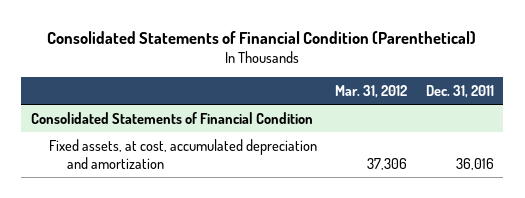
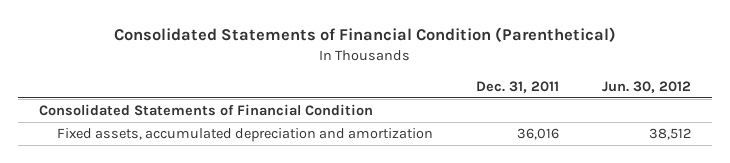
- | Mar. 31, 2012 | Dec. 31, 2011
+ | Dec. 31, 2011 | Jun. 30, 2012
- Fixed assets, at cost, accumulated depreciation and amortization | 37,306 | 36,016
+ Fixed assets, accumulated depreciation and amortization | 36,016 | 38,512

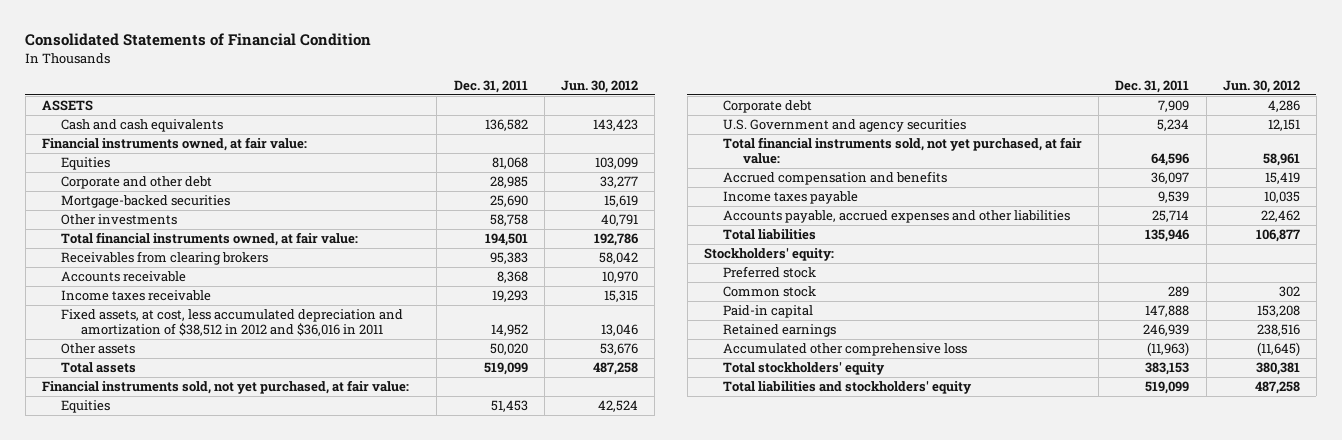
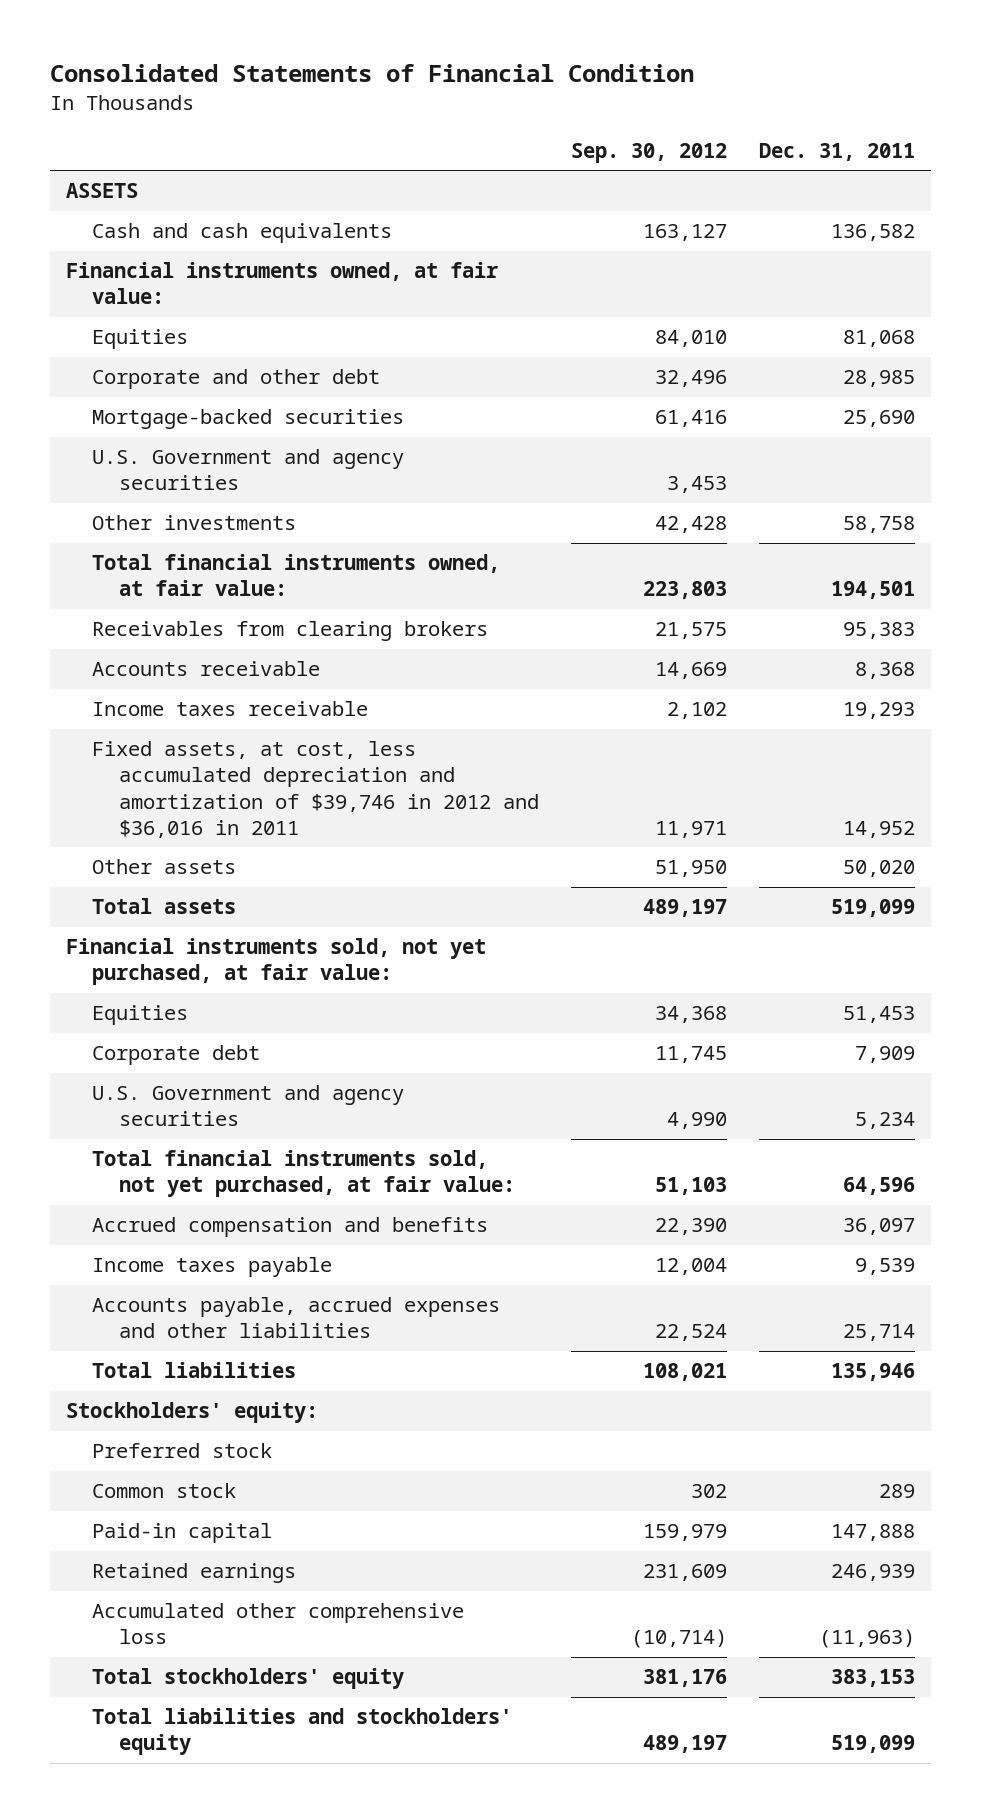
- | Dec. 31, 2011 | Jun. 30, 2012
+ | Sep. 30, 2012 | Dec. 31, 2011
+ U.S. Government and agency securities | 3,453 |
- Fixed assets, at cost, less accumulated depreciation and amortization of $38,512 in 2012 and $36,016 in 2011 | 14,952 | 13,046
+ Fixed assets, at cost, less accumulated depreciation and amortization of $39,746 in 2012 and $36,016 in 2011 | 11,971 | 14,952

